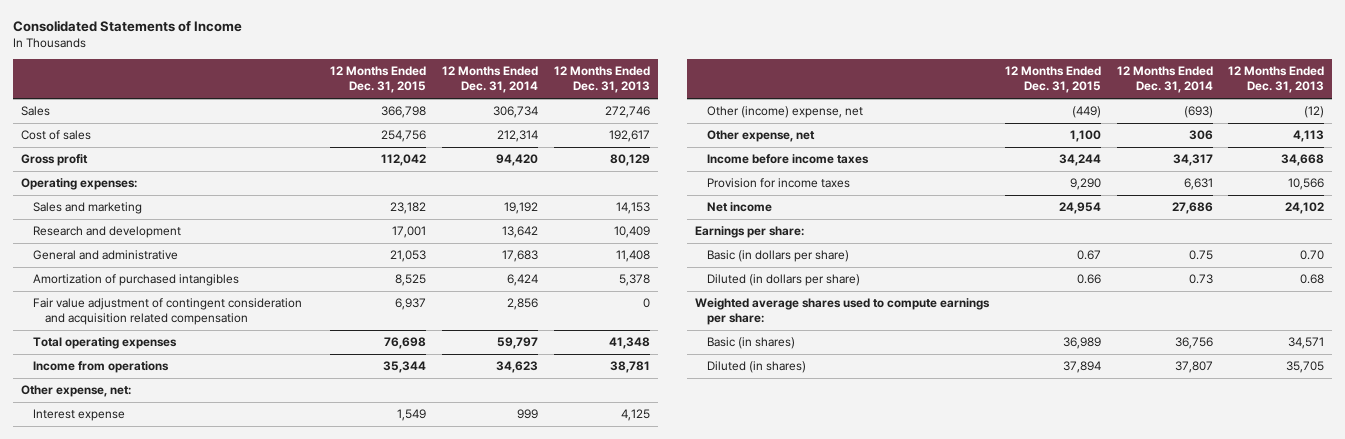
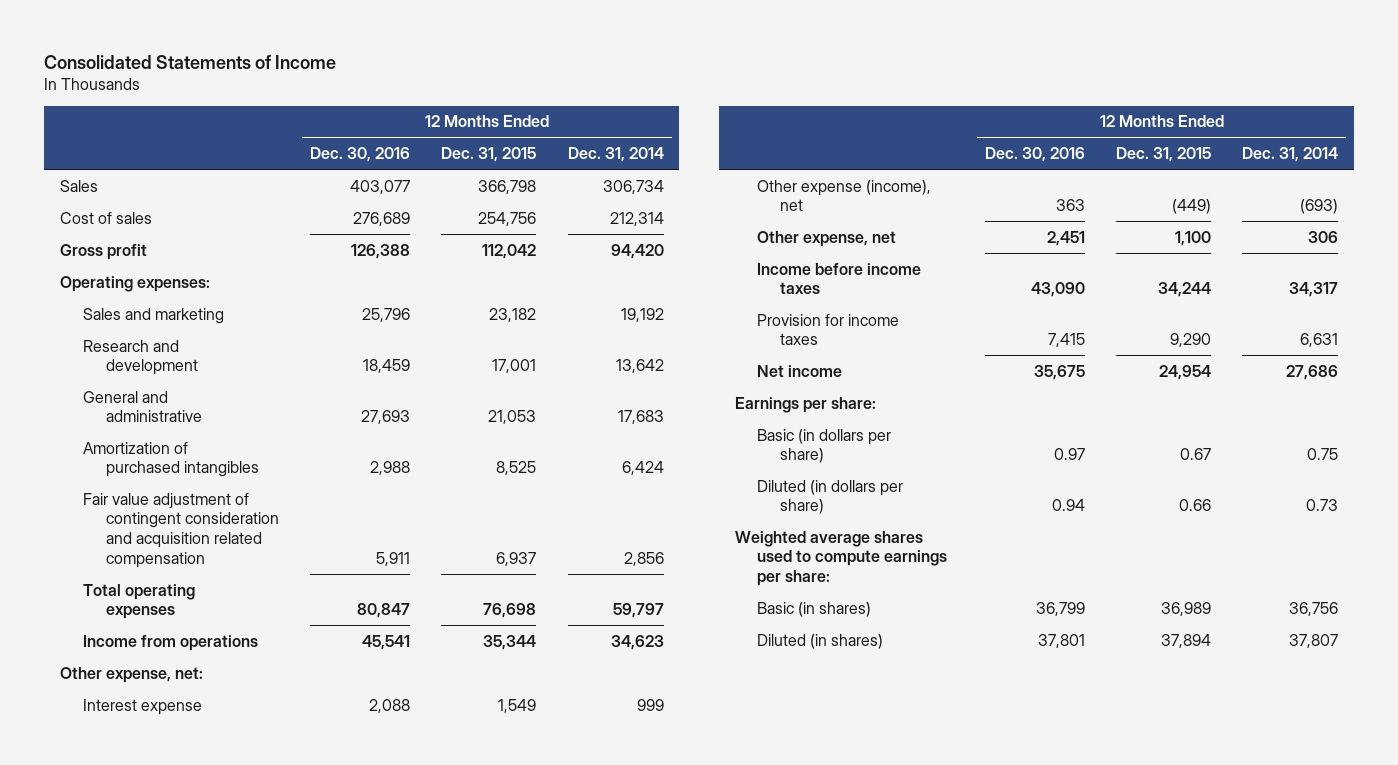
- | 12 Months Ended Dec. 31, 2015 | 12 Months Ended Dec. 31, 2014 | 12 Months Ended Dec. 31, 2013
+ | 12 Months Ended Dec. 30, 2016 | 12 Months Ended Dec. 31, 2015 | 12 Months Ended Dec. 31, 2014
- Other (income) expense, net | (449) | (693) | (12)
+ Other expense (income), net | 363 | (449) | (693)

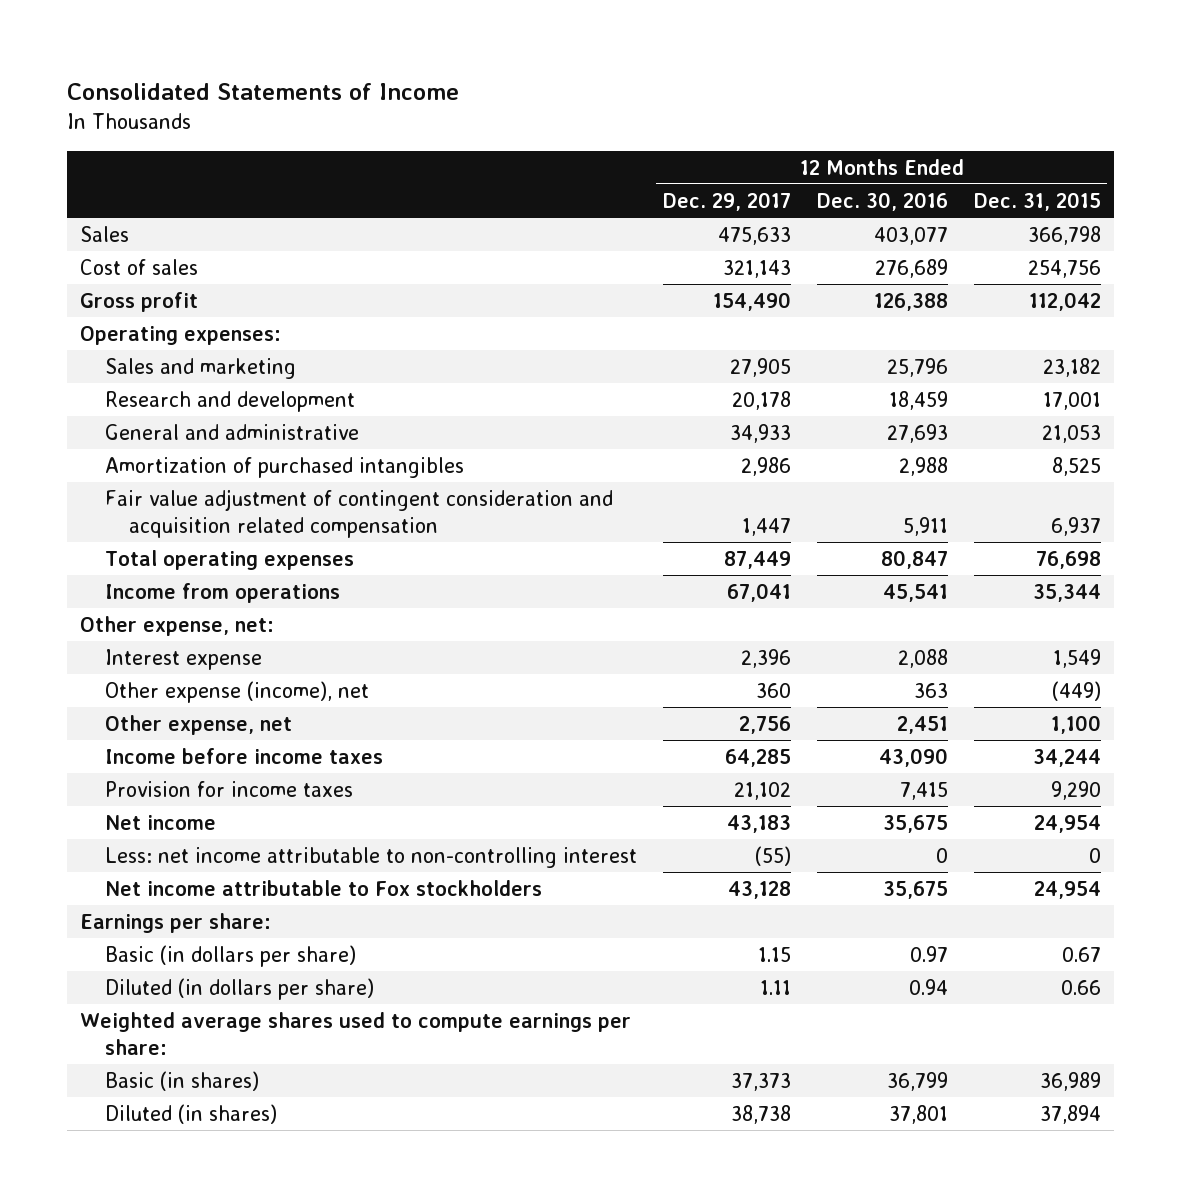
- | 12 Months Ended Dec. 30, 2016 | 12 Months Ended Dec. 31, 2015 | 12 Months Ended Dec. 31, 2014
+ | 12 Months Ended Dec. 29, 2017 | 12 Months Ended Dec. 30, 2016 | 12 Months Ended Dec. 31, 2015
+ Less: net income attributable to non-controlling interest | (55) | 0 | 0
+ Net income attributable to Fox stockholders | 43,128 | 35,675 | 24,954

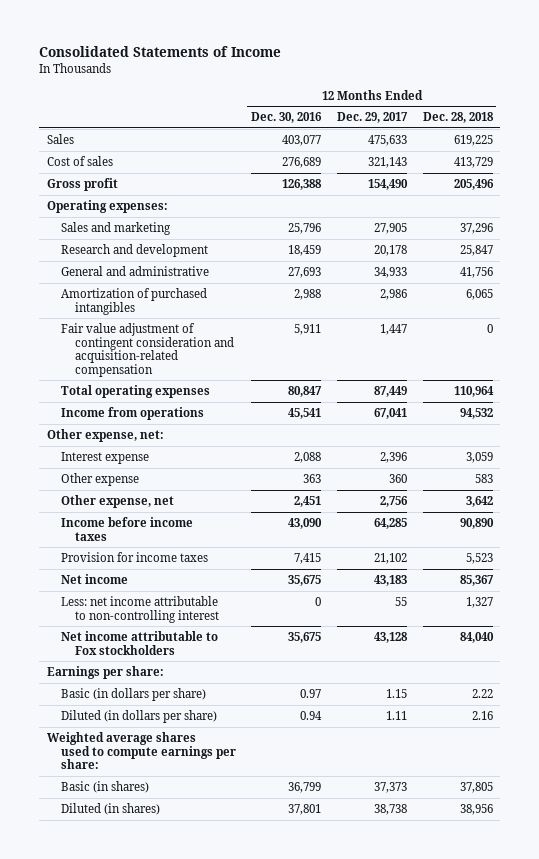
- | 12 Months Ended Dec. 29, 2017 | 12 Months Ended Dec. 30, 2016 | 12 Months Ended Dec. 31, 2015
+ | 12 Months Ended Dec. 30, 2016 | 12 Months Ended Dec. 29, 2017 | 12 Months Ended Dec. 28, 2018
- Fair value adjustment of contingent consideration and acquisition related compensation | 1,447 | 5,911 | 6,937
+ Fair value adjustment of contingent consideration and acquisition-related compensation | 5,911 | 1,447 | 0
- Other expense (income), net | 360 | 363 | (449)
+ Other expense | 363 | 360 | 583
- Less: net income attributable to non-controlling interest | (55) | 0 | 0
+ Less: net income attributable to non-controlling interest | 0 | 55 | 1,327

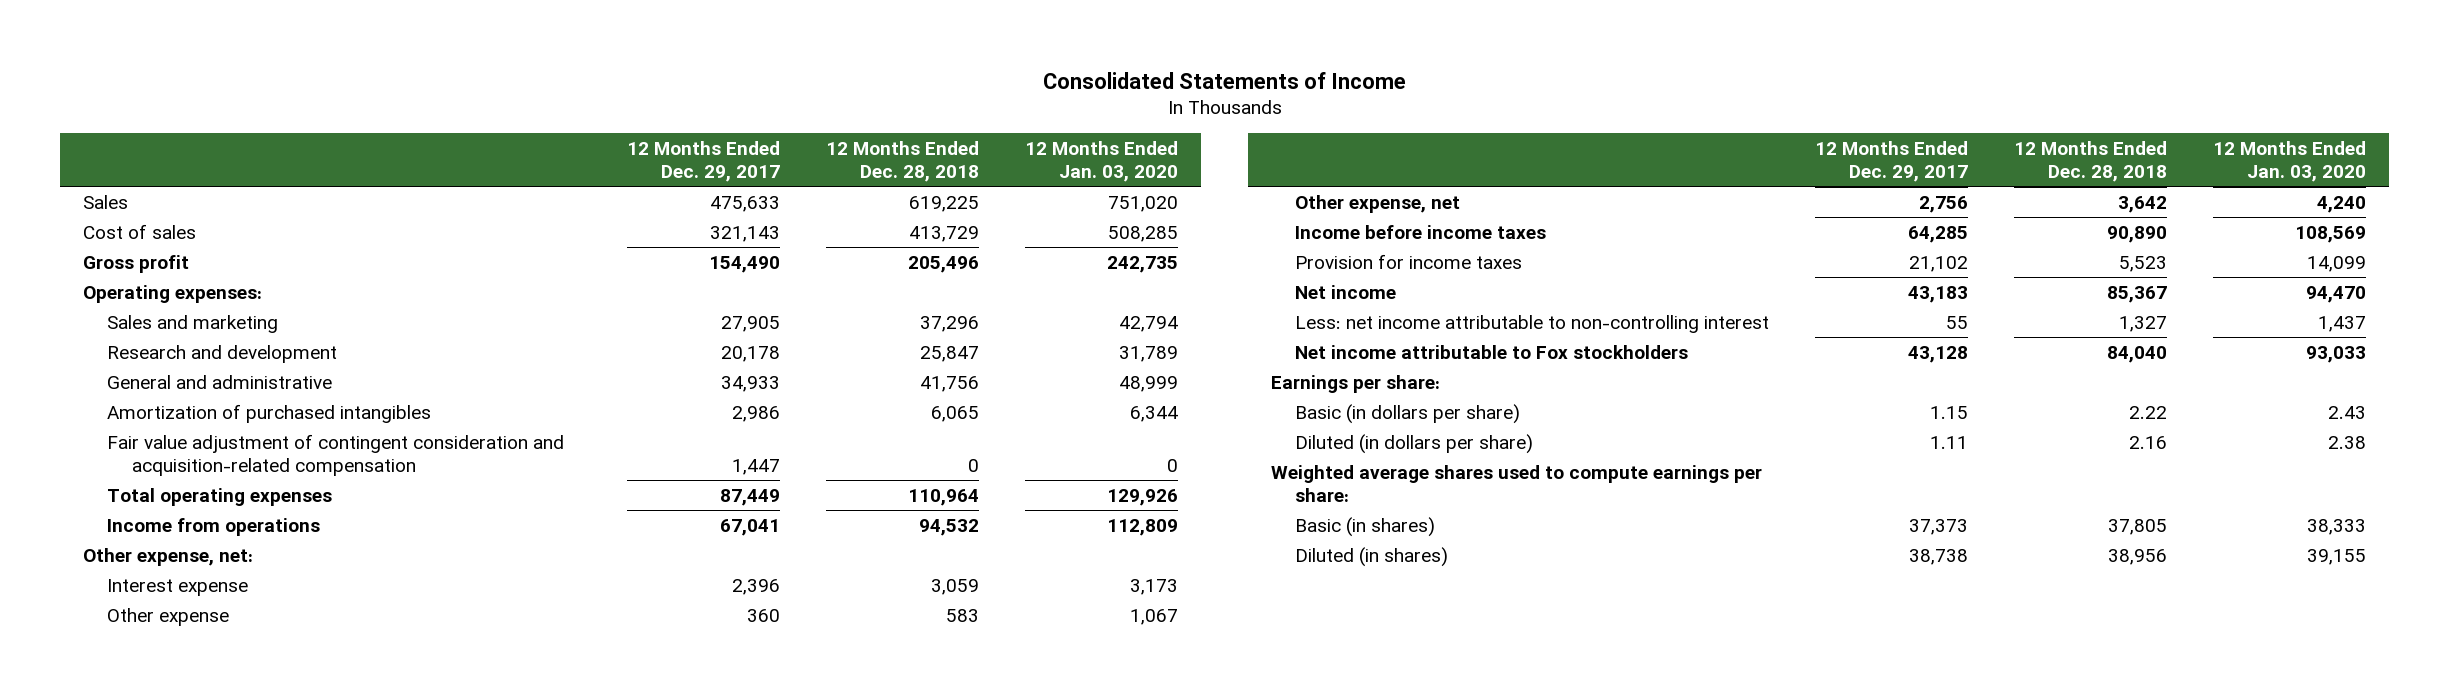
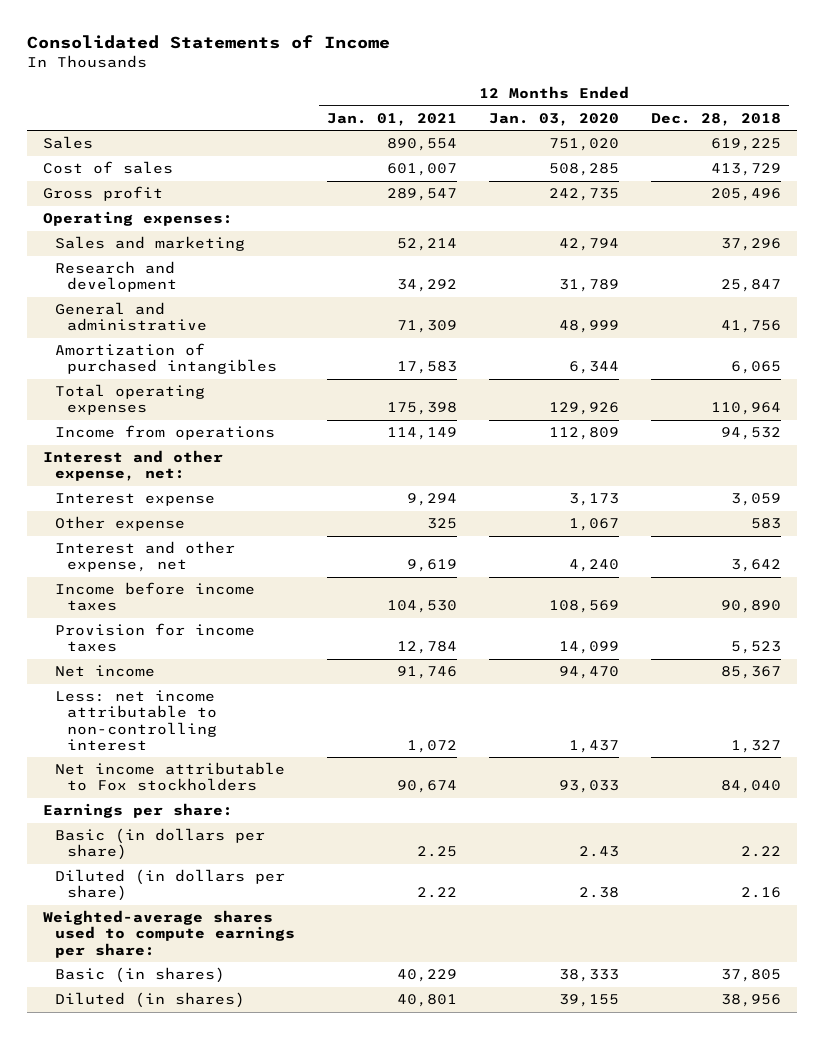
- | 12 Months Ended Dec. 29, 2017 | 12 Months Ended Dec. 28, 2018 | 12 Months Ended Jan. 03, 2020
+ | 12 Months Ended Jan. 01, 2021 | 12 Months Ended Jan. 03, 2020 | 12 Months Ended Dec. 28, 2018
- Fair value adjustment of contingent consideration and acquisition-related compensation | 1,447 | 0 | 0
- Other expense, net:
+ Interest and other expense, net:
- Other expense, net | 2,756 | 3,642 | 4,240
+ Interest and other expense, net | 9,619 | 4,240 | 3,642
- Weighted average shares used to compute earnings per share:
+ Weighted-average shares used to compute earnings per share:

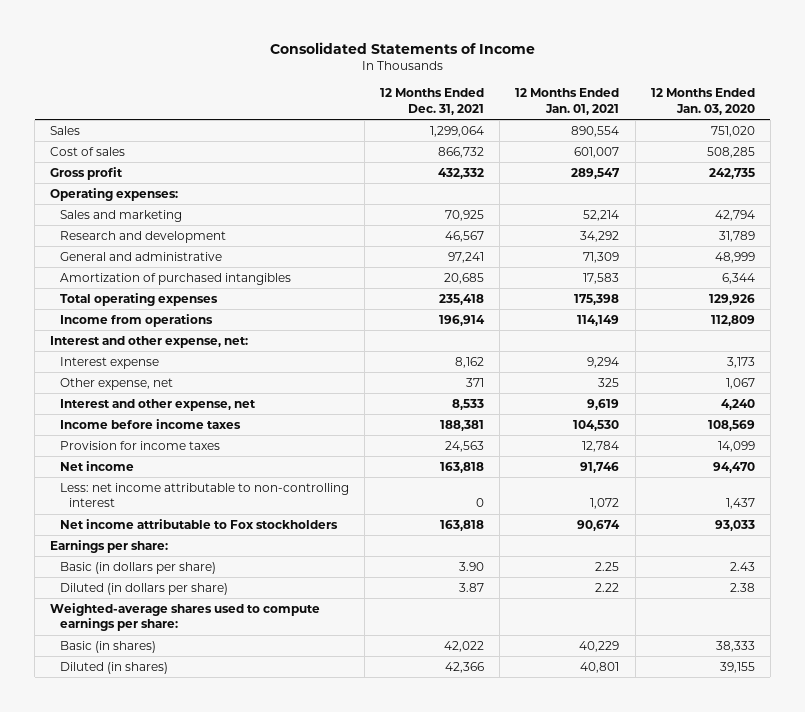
- | 12 Months Ended Jan. 01, 2021 | 12 Months Ended Jan. 03, 2020 | 12 Months Ended Dec. 28, 2018
+ | 12 Months Ended Dec. 31, 2021 | 12 Months Ended Jan. 01, 2021 | 12 Months Ended Jan. 03, 2020
- Other expense | 325 | 1,067 | 583
+ Other expense, net | 371 | 325 | 1,067

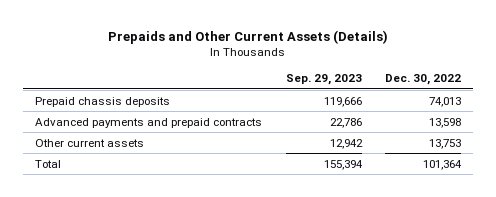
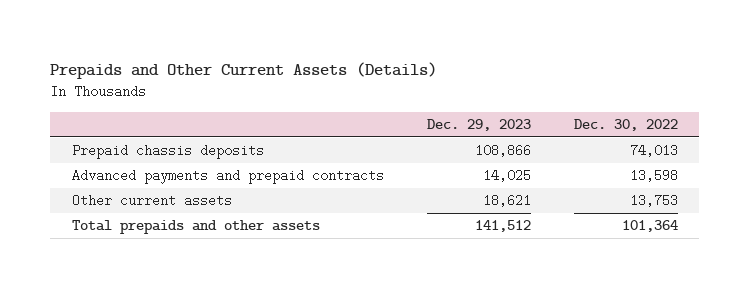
- | Sep. 29, 2023 | Dec. 30, 2022
+ | Dec. 29, 2023 | Dec. 30, 2022
- Total | 155,394 | 101,364
+ Total prepaids and other assets | 141,512 | 101,364

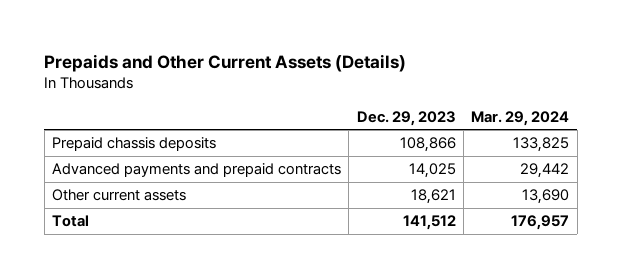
- | Dec. 29, 2023 | Dec. 30, 2022
+ | Dec. 29, 2023 | Mar. 29, 2024
- Total prepaids and other assets | 141,512 | 101,364
+ Total | 141,512 | 176,957

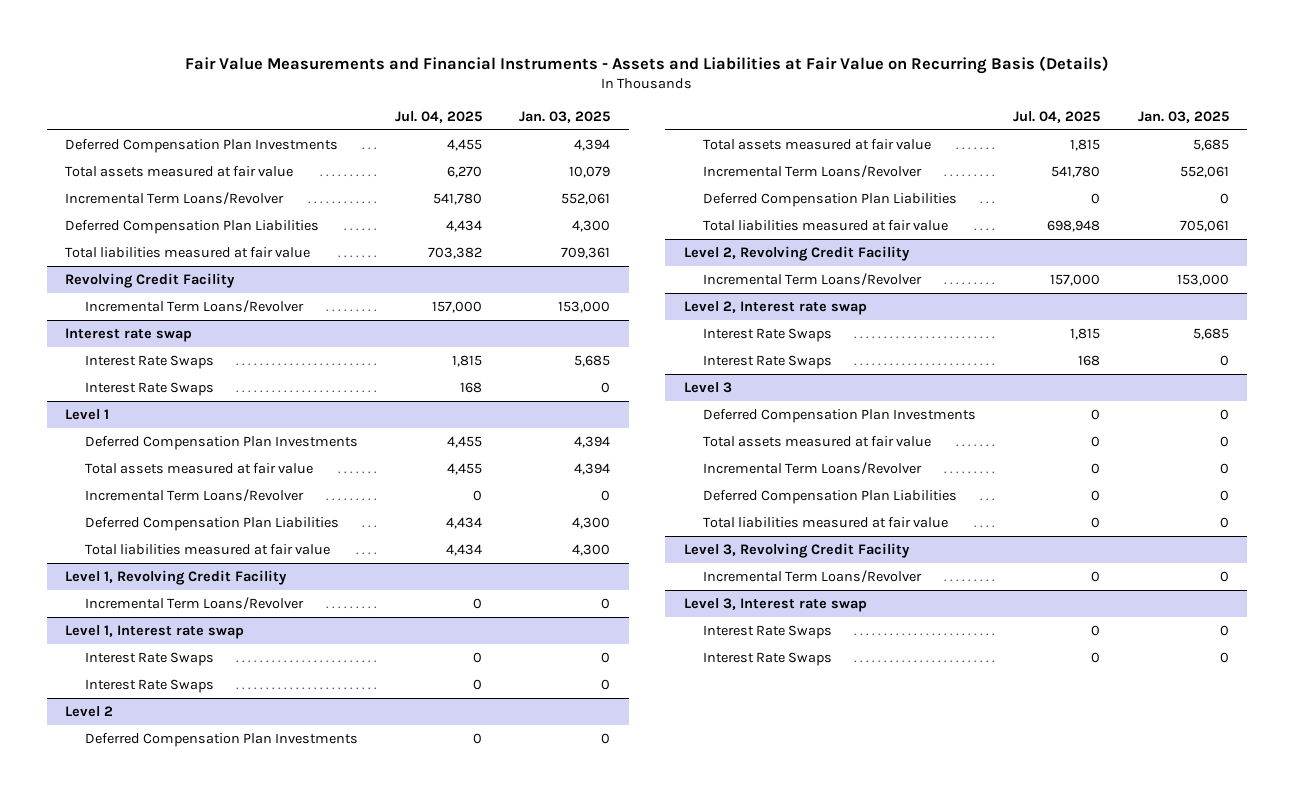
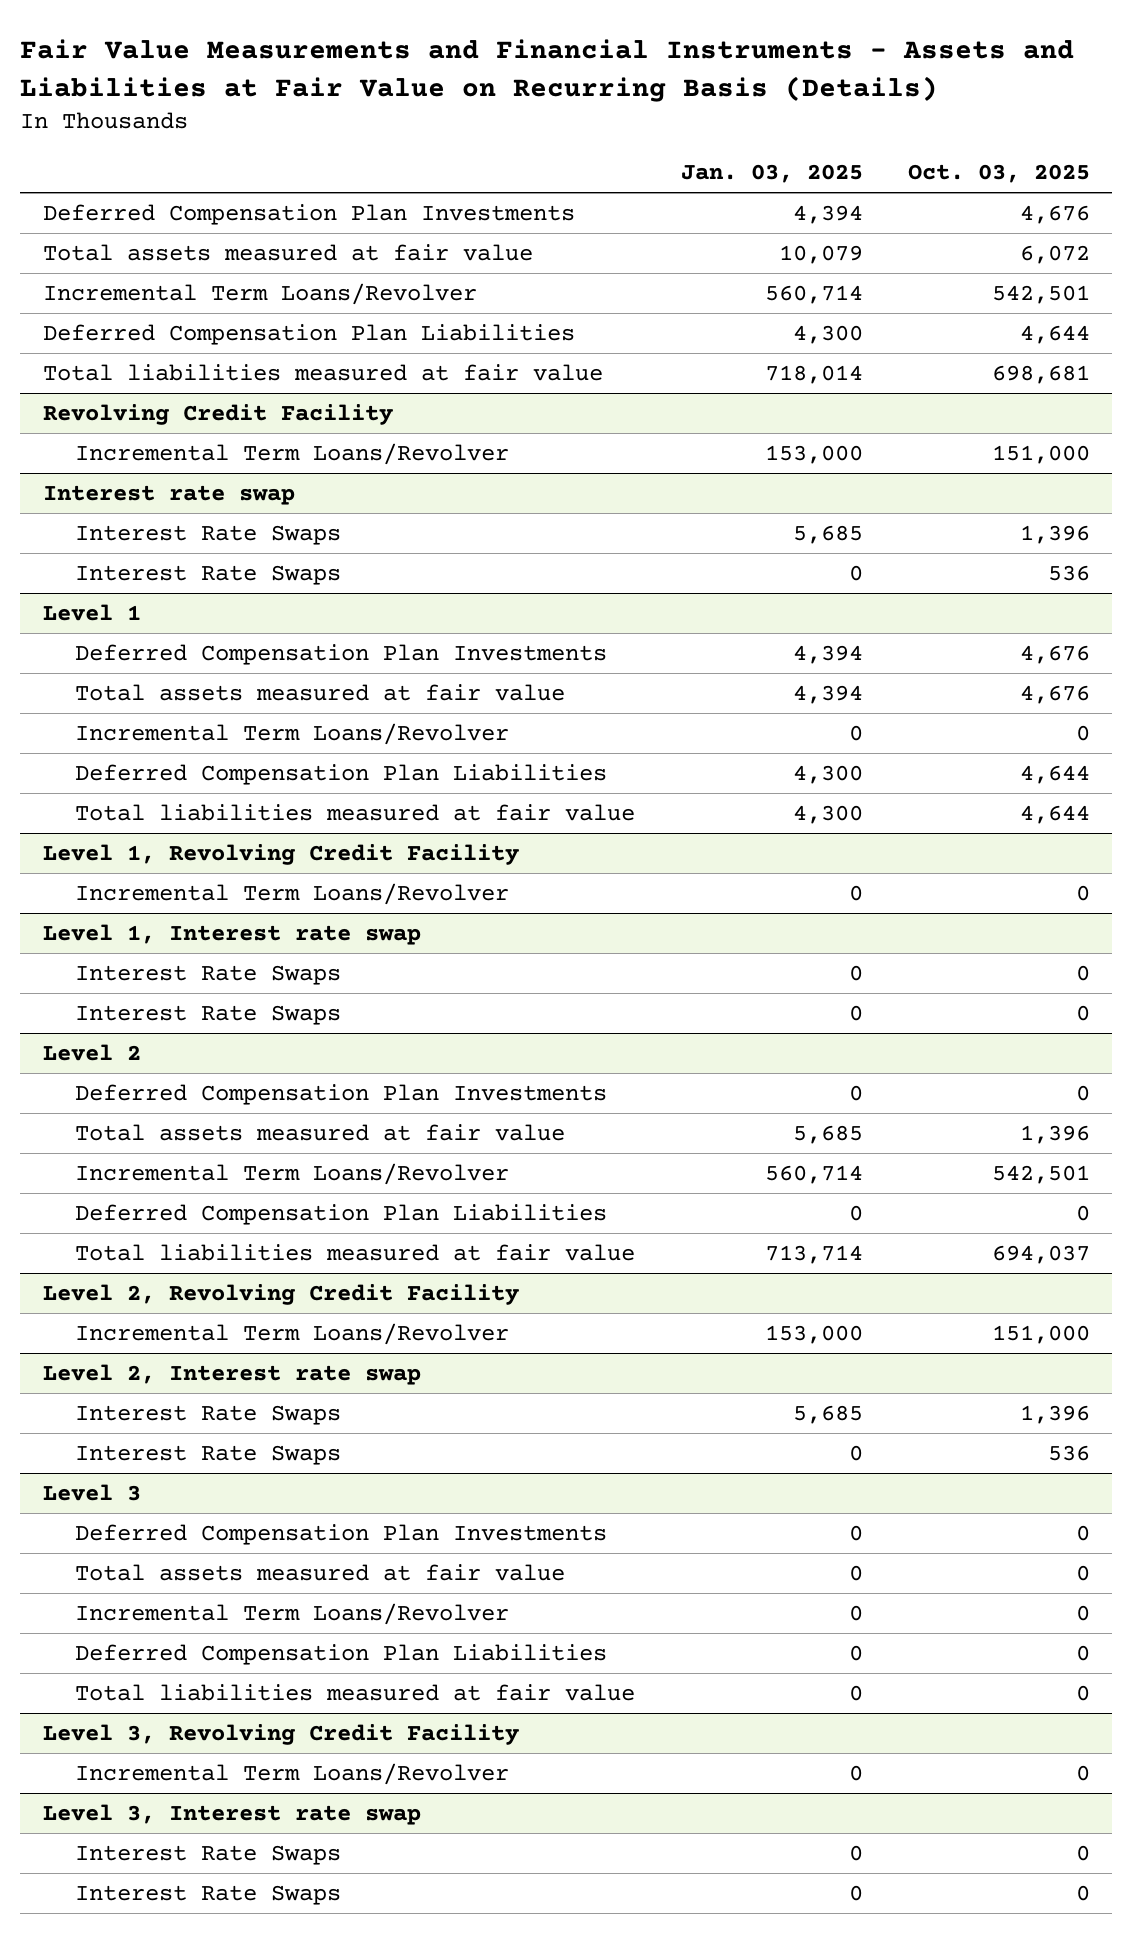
- | Jul. 04, 2025 | Jan. 03, 2025
+ | Jan. 03, 2025 | Oct. 03, 2025
- Incremental Term Loans/Revolver | 541,780 | 552,061
+ Incremental Term Loans/Revolver | 560,714 | 542,501
- Total liabilities measured at fair value | 703,382 | 709,361
+ Total liabilities measured at fair value | 718,014 | 698,681
@ Level 2
- Incremental Term Loans/Revolver | 541,780 | 552,061
+ Incremental Term Loans/Revolver | 560,714 | 542,501
- Total liabilities measured at fair value | 698,948 | 705,061
+ Total liabilities measured at fair value | 713,714 | 694,037

